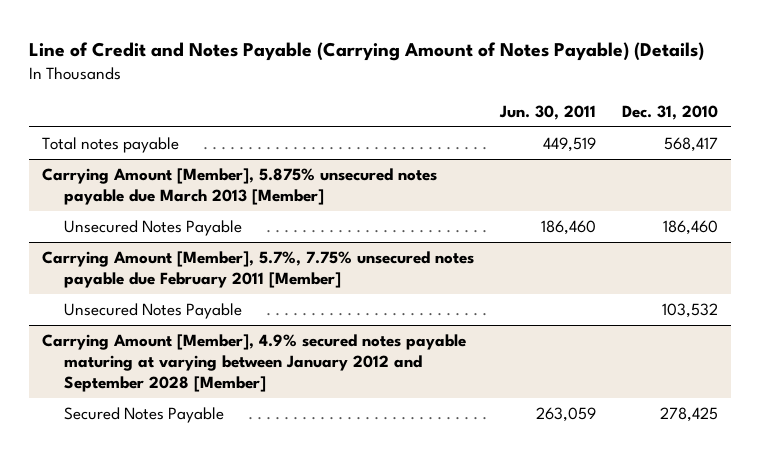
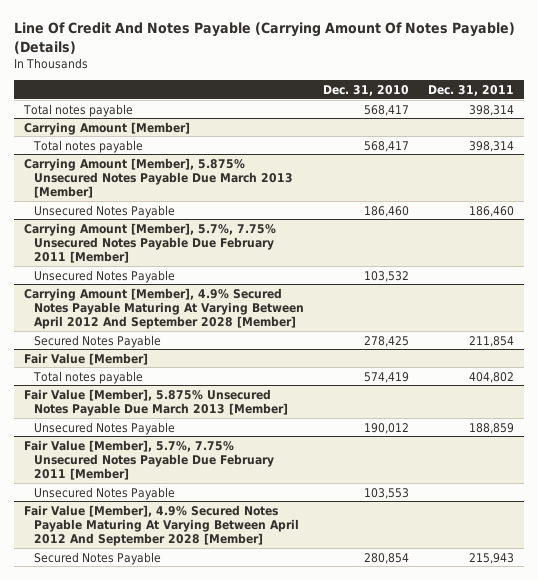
- Line of Credit and Notes Payable (Carrying Amount of Notes Payable) (Details)
+ Line Of Credit And Notes Payable (Carrying Amount Of Notes Payable) (Details)
- | Jun. 30, 2011 | Dec. 31, 2010
+ | Dec. 31, 2010 | Dec. 31, 2011
- Carrying Amount [Member], 5.875% unsecured notes payable due March 2013 [Member]
+ Carrying Amount [Member]
+ Total notes payable | 568,417 | 398,314
+ Carrying Amount [Member], 5.875% Unsecured Notes Payable Due March 2013 [Member]
- Carrying Amount [Member], 5.7%, 7.75% unsecured notes payable due February 2011 [Member]
+ Carrying Amount [Member], 5.7%, 7.75% Unsecured Notes Payable Due February 2011 [Member]
- Carrying Amount [Member], 4.9% secured notes payable maturing at varying between January 2012 and September 2028 [Member]
+ Carrying Amount [Member], 4.9% Secured Notes Payable Maturing At Varying Between April 2012 And September 2028 [Member]
+ Fair Value [Member]
+ Total notes payable | 574,419 | 404,802
+ Fair Value [Member], 5.875% Unsecured Notes Payable Due March 2013 [Member]
+ Unsecured Notes Payable | 190,012 | 188,859
+ Fair Value [Member], 5.7%, 7.75% Unsecured Notes Payable Due February 2011 [Member]
+ Unsecured Notes Payable | 103,553 |
+ Fair Value [Member], 4.9% Secured Notes Payable Maturing At Varying Between April 2012 And September 2028 [Member]
+ Secured Notes Payable | 280,854 | 215,943

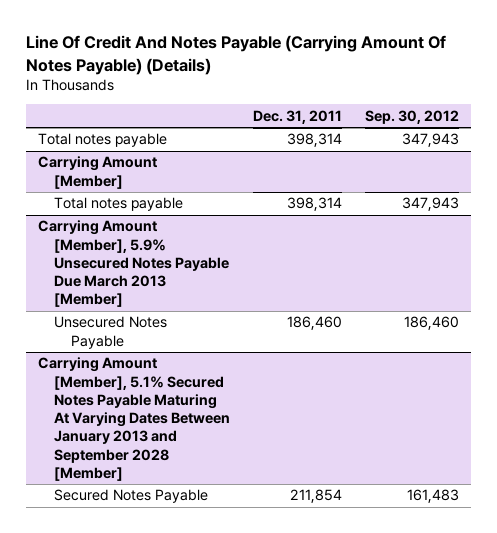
- | Dec. 31, 2010 | Dec. 31, 2011
+ | Dec. 31, 2011 | Sep. 30, 2012
- Carrying Amount [Member], 5.875% Unsecured Notes Payable Due March 2013 [Member]
+ Carrying Amount [Member], 5.9% Unsecured Notes Payable Due March 2013 [Member]
- Carrying Amount [Member], 5.7%, 7.75% Unsecured Notes Payable Due February 2011 [Member]
- Unsecured Notes Payable | 103,532 |
- Carrying Amount [Member], 4.9% Secured Notes Payable Maturing At Varying Between April 2012 And September 2028 [Member]
+ Carrying Amount [Member], 5.1% Secured Notes Payable Maturing At Varying Dates Between January 2013 and September 2028 [Member]
- Fair Value [Member]
- Total notes payable | 574,419 | 404,802
- Fair Value [Member], 5.875% Unsecured Notes Payable Due March 2013 [Member]
- Unsecured Notes Payable | 190,012 | 188,859
- Fair Value [Member], 5.7%, 7.75% Unsecured Notes Payable Due February 2011 [Member]
- Unsecured Notes Payable | 103,553 |
- Fair Value [Member], 4.9% Secured Notes Payable Maturing At Varying Between April 2012 And September 2028 [Member]
- Secured Notes Payable | 280,854 | 215,943

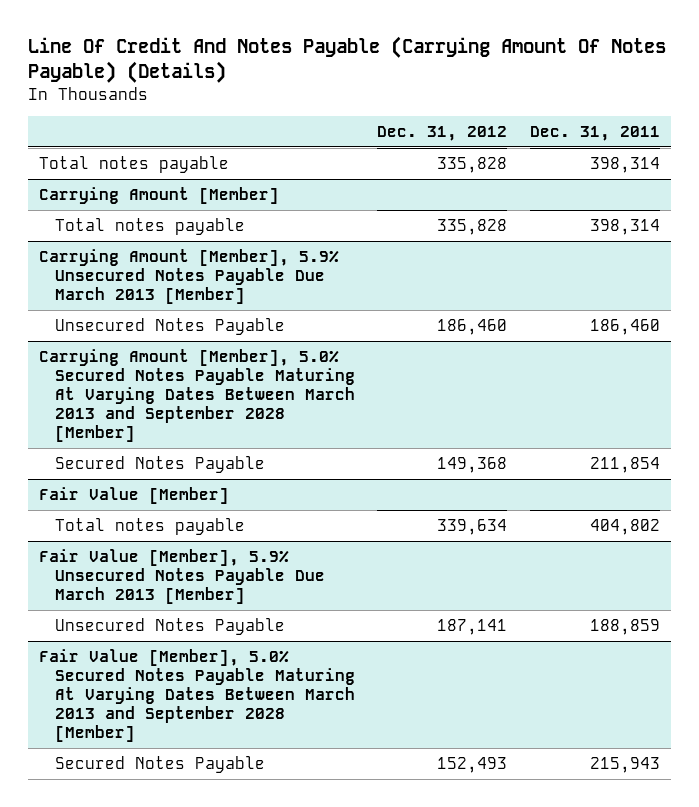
- | Dec. 31, 2011 | Sep. 30, 2012
+ | Dec. 31, 2012 | Dec. 31, 2011
- Carrying Amount [Member], 5.1% Secured Notes Payable Maturing At Varying Dates Between January 2013 and September 2028 [Member]
+ Carrying Amount [Member], 5.0% Secured Notes Payable Maturing At Varying Dates Between March 2013 and September 2028 [Member]
+ Fair Value [Member]
+ Total notes payable | 339,634 | 404,802
+ Fair Value [Member], 5.9% Unsecured Notes Payable Due March 2013 [Member]
+ Unsecured Notes Payable | 187,141 | 188,859
+ Fair Value [Member], 5.0% Secured Notes Payable Maturing At Varying Dates Between March 2013 and September 2028 [Member]
+ Secured Notes Payable | 152,493 | 215,943

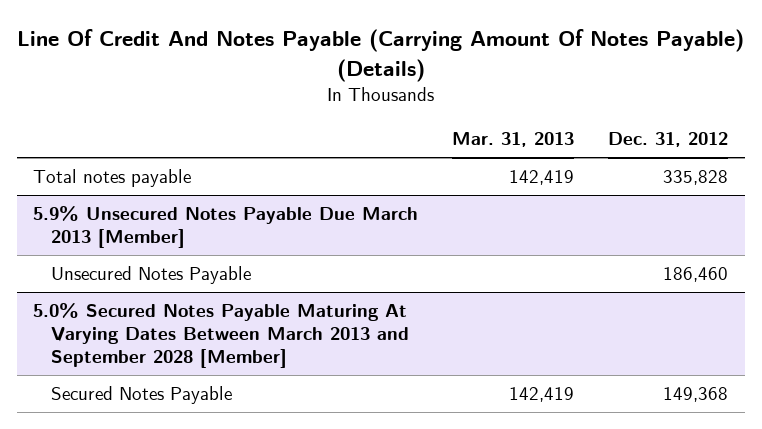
- | Dec. 31, 2012 | Dec. 31, 2011
+ | Mar. 31, 2013 | Dec. 31, 2012
- Carrying Amount [Member]
- Total notes payable | 335,828 | 398,314
- Carrying Amount [Member], 5.9% Unsecured Notes Payable Due March 2013 [Member]
+ 5.9% Unsecured Notes Payable Due March 2013 [Member]
- Carrying Amount [Member], 5.0% Secured Notes Payable Maturing At Varying Dates Between March 2013 and September 2028 [Member]
+ 5.0% Secured Notes Payable Maturing At Varying Dates Between March 2013 and September 2028 [Member]
- Fair Value [Member]
- Total notes payable | 339,634 | 404,802
- Fair Value [Member], 5.9% Unsecured Notes Payable Due March 2013 [Member]
- Unsecured Notes Payable | 187,141 | 188,859
- Fair Value [Member], 5.0% Secured Notes Payable Maturing At Varying Dates Between March 2013 and September 2028 [Member]
- Secured Notes Payable | 152,493 | 215,943

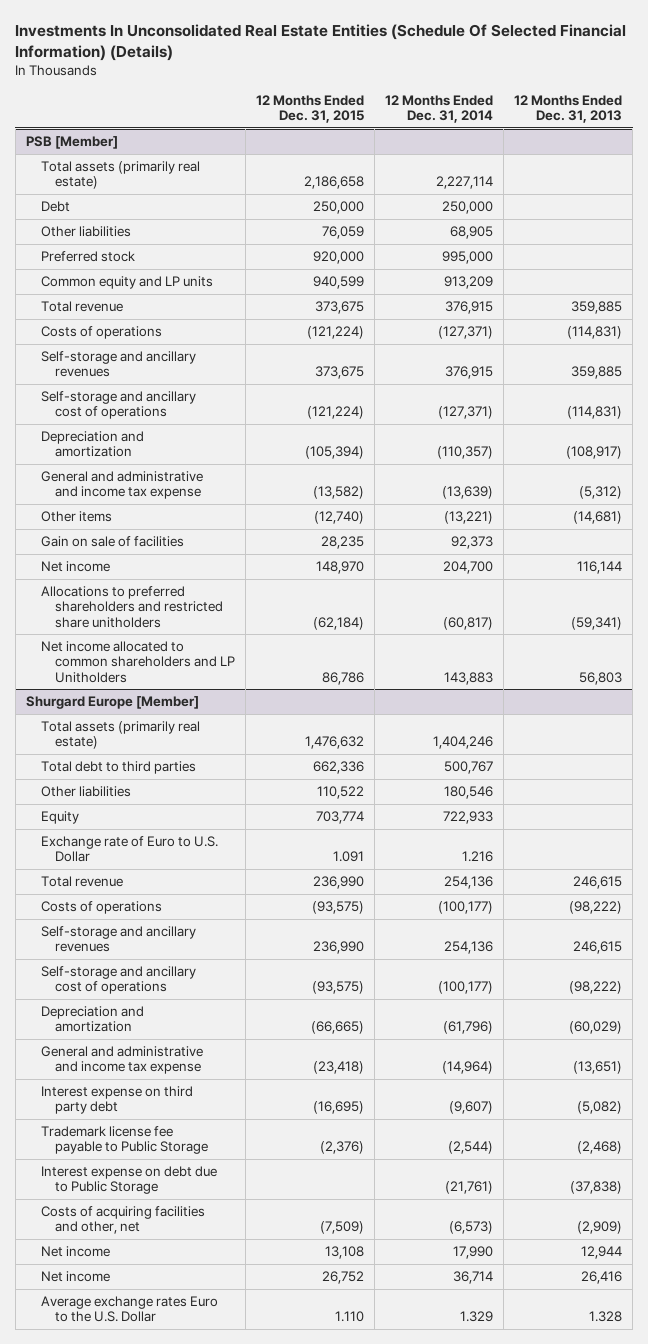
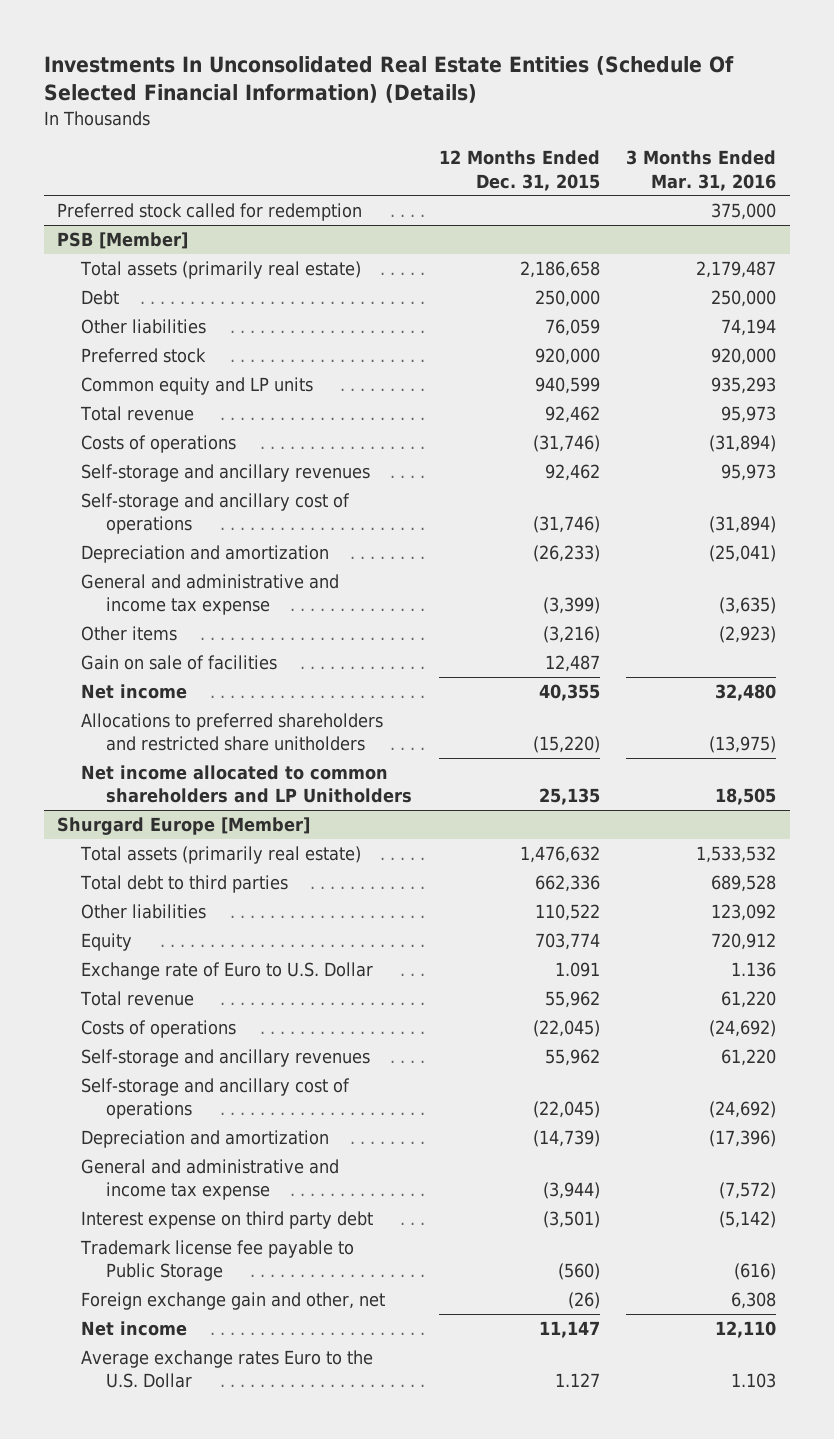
- | 12 Months Ended Dec. 31, 2015 | 12 Months Ended Dec. 31, 2014 | 12 Months Ended Dec. 31, 2013
+ | 12 Months Ended Dec. 31, 2015 | 3 Months Ended Mar. 31, 2016
+ Preferred stock called for redemption | | 375,000
@ PSB [Member]
- Total revenue | 373,675 | 376,915 | 359,885
- Costs of operations | (121,224) | (127,371) | (114,831)
- Self-storage and ancillary revenues | 373,675 | 376,915 | 359,885
- Self-storage and ancillary cost of operations | (121,224) | (127,371) | (114,831)
- Depreciation and amortization | (105,394) | (110,357) | (108,917)
- General and administrative and income tax expense | (13,582) | (13,639) | (5,312)
- Other items | (12,740) | (13,221) | (14,681)
- Gain on sale of facilities | 28,235 | 92,373 |
- Net income | 148,970 | 204,700 | 116,144
- Allocations to preferred shareholders and restricted share unitholders | (62,184) | (60,817) | (59,341)
- Net income allocated to common shareholders and LP Unitholders | 86,786 | 143,883 | 56,803
+ Total revenue | 92,462 | 95,973
+ Costs of operations | (31,746) | (31,894)
+ Self-storage and ancillary revenues | 92,462 | 95,973
+ Self-storage and ancillary cost of operations | (31,746) | (31,894)
+ Depreciation and amortization | (26,233) | (25,041)
+ General and administrative and income tax expense | (3,399) | (3,635)
+ Other items | (3,216) | (2,923)
+ Gain on sale of facilities | 12,487 |
+ Net income | 40,355 | 32,480
+ Allocations to preferred shareholders and restricted share unitholders | (15,220) | (13,975)
+ Net income allocated to common shareholders and LP Unitholders | 25,135 | 18,505
@ Shurgard Europe [Member]
- Total revenue | 236,990 | 254,136 | 246,615
- Costs of operations | (93,575) | (100,177) | (98,222)
- Self-storage and ancillary revenues | 236,990 | 254,136 | 246,615
- Self-storage and ancillary cost of operations | (93,575) | (100,177) | (98,222)
- Depreciation and amortization | (66,665) | (61,796) | (60,029)
- General and administrative and income tax expense | (23,418) | (14,964) | (13,651)
- Interest expense on third party debt | (16,695) | (9,607) | (5,082)
- Trademark license fee payable to Public Storage | (2,376) | (2,544) | (2,468)
- Interest expense on debt due to Public Storage | | (21,761) | (37,838)
- Costs of acquiring facilities and other, net | (7,509) | (6,573) | (2,909)
- Net income | 13,108 | 17,990 | 12,944
- Net income | 26,752 | 36,714 | 26,416
- Average exchange rates Euro to the U.S. Dollar | 1.110 | 1.329 | 1.328
+ Total revenue | 55,962 | 61,220
+ Costs of operations | (22,045) | (24,692)
+ Self-storage and ancillary revenues | 55,962 | 61,220
+ Self-storage and ancillary cost of operations | (22,045) | (24,692)
+ Depreciation and amortization | (14,739) | (17,396)
+ General and administrative and income tax expense | (3,944) | (7,572)
+ Interest expense on third party debt | (3,501) | (5,142)
+ Trademark license fee payable to Public Storage | (560) | (616)
+ Foreign exchange gain and other, net | (26) | 6,308
+ Net income | 11,147 | 12,110
+ Average exchange rates Euro to the U.S. Dollar | 1.127 | 1.103

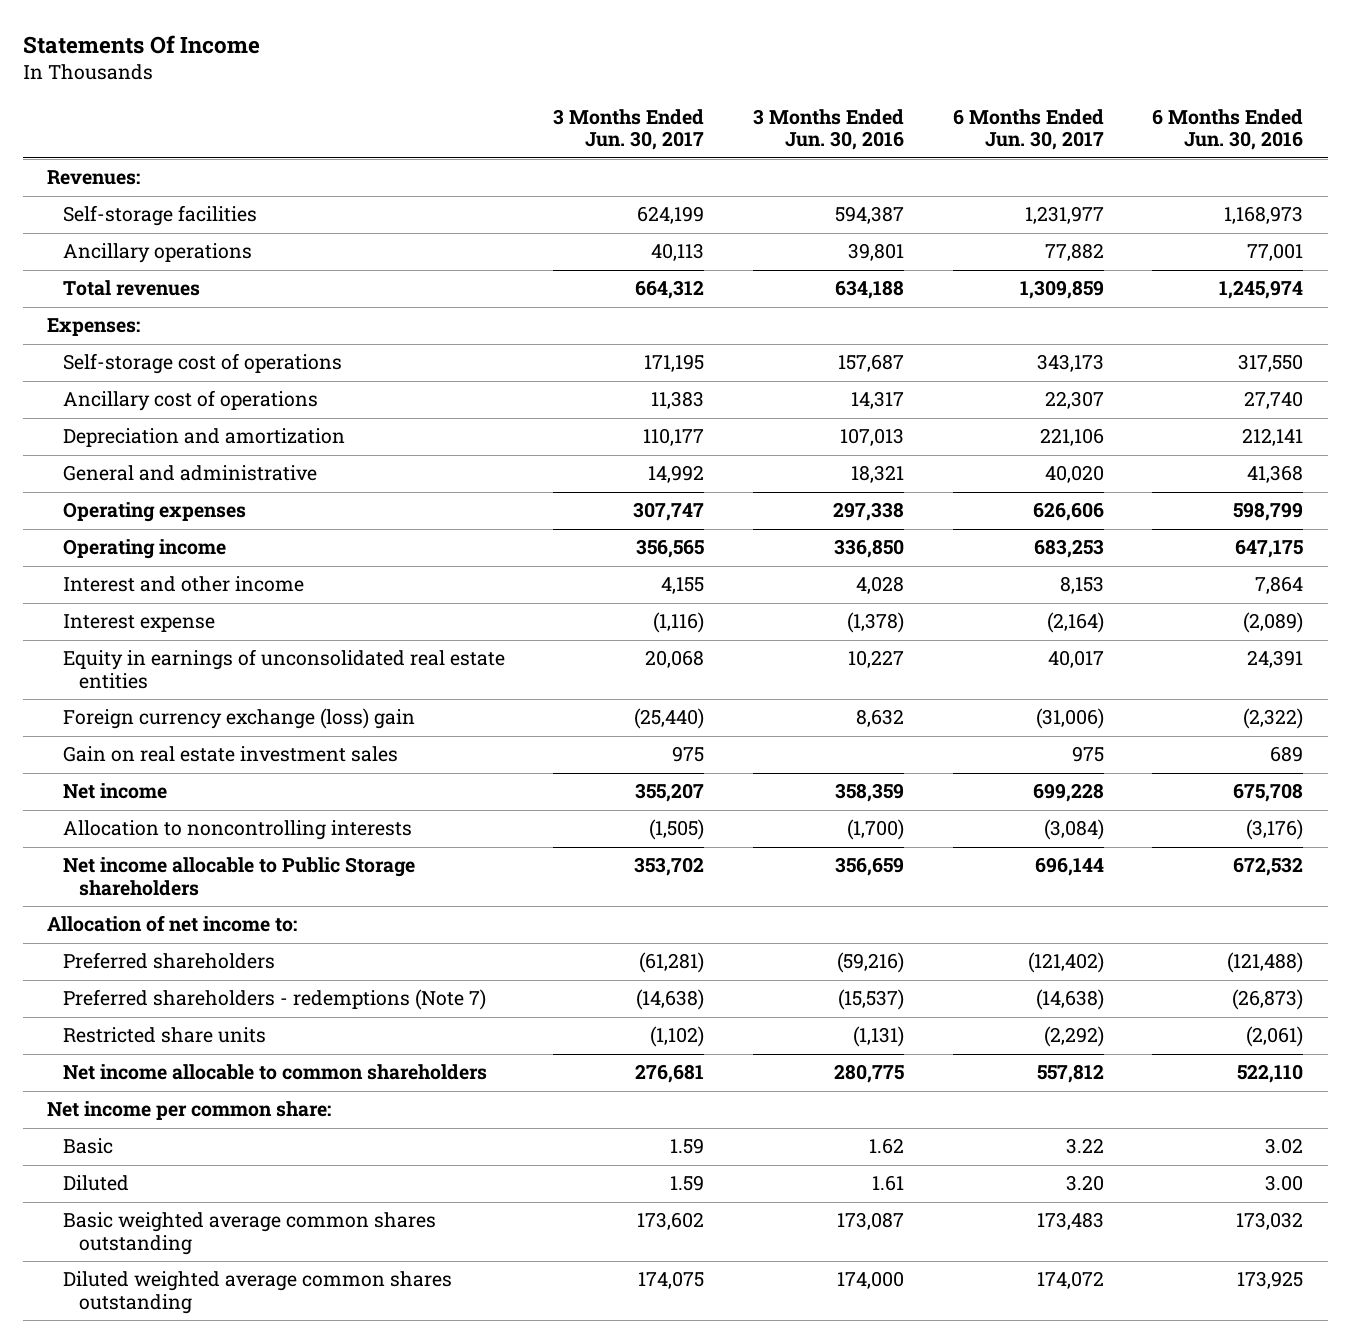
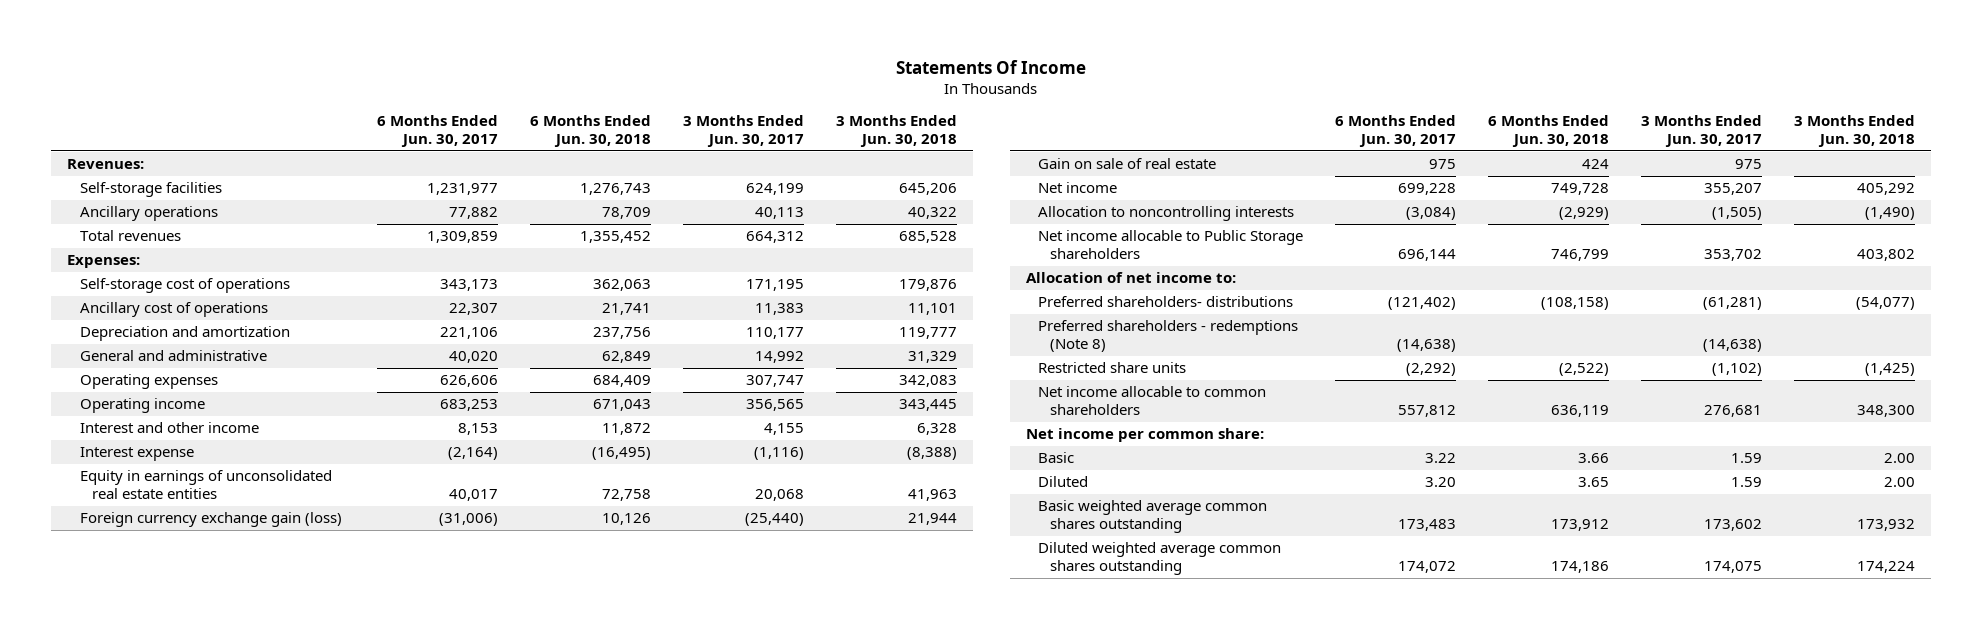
- | 3 Months Ended Jun. 30, 2017 | 3 Months Ended Jun. 30, 2016 | 6 Months Ended Jun. 30, 2017 | 6 Months Ended Jun. 30, 2016
+ | 6 Months Ended Jun. 30, 2017 | 6 Months Ended Jun. 30, 2018 | 3 Months Ended Jun. 30, 2017 | 3 Months Ended Jun. 30, 2018
- Foreign currency exchange (loss) gain | (25,440) | 8,632 | (31,006) | (2,322)
- Gain on real estate investment sales | 975 | | 975 | 689
+ Foreign currency exchange gain (loss) | (31,006) | 10,126 | (25,440) | 21,944
+ Gain on sale of real estate | 975 | 424 | 975 |
- Preferred shareholders | (61,281) | (59,216) | (121,402) | (121,488)
- Preferred shareholders - redemptions (Note 7) | (14,638) | (15,537) | (14,638) | (26,873)
+ Preferred shareholders- distributions | (121,402) | (108,158) | (61,281) | (54,077)
+ Preferred shareholders - redemptions (Note 8) | (14,638) | | (14,638) |

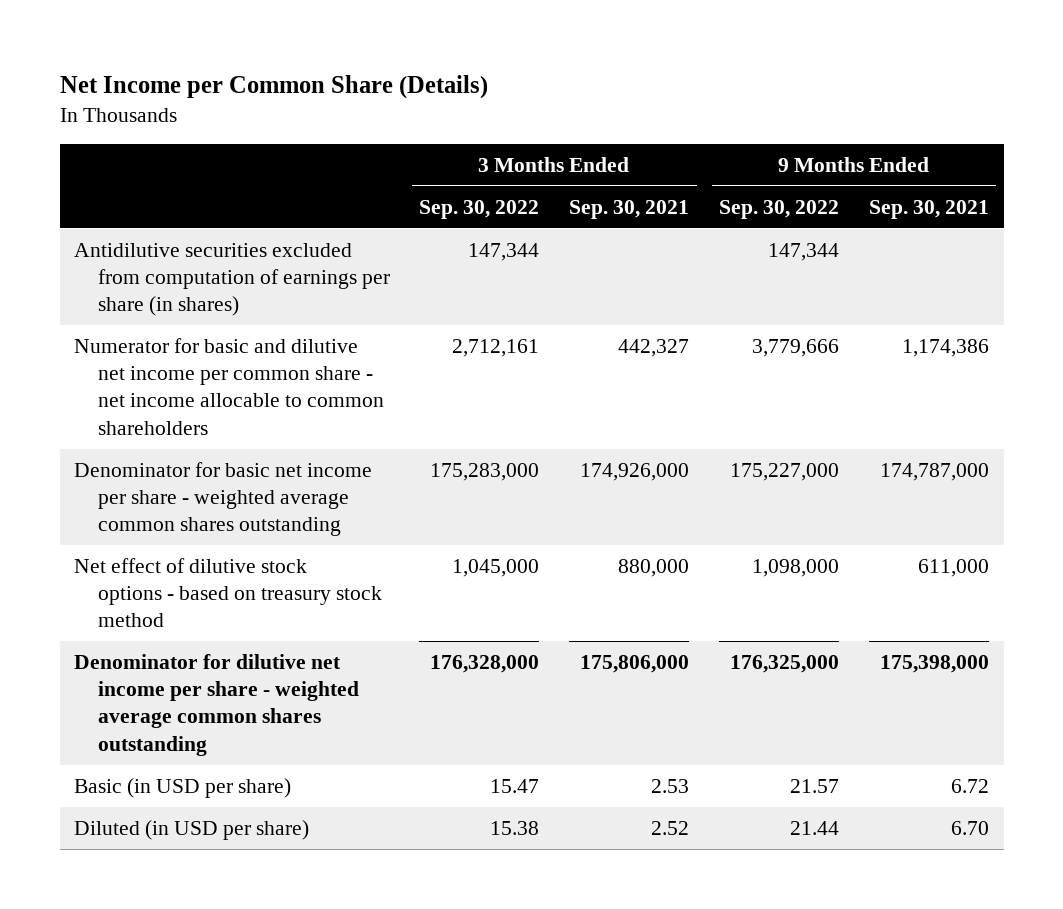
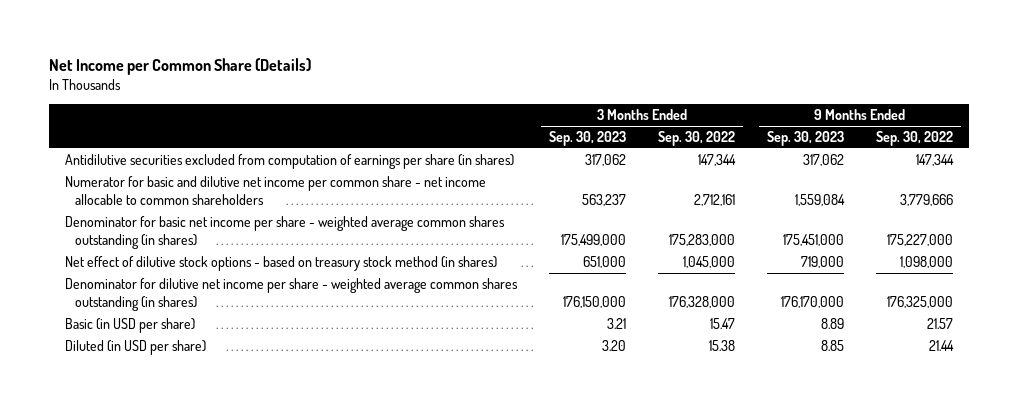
- | 3 Months Ended Sep. 30, 2022 | 3 Months Ended Sep. 30, 2021 | 9 Months Ended Sep. 30, 2022 | 9 Months Ended Sep. 30, 2021
+ | 3 Months Ended Sep. 30, 2023 | 3 Months Ended Sep. 30, 2022 | 9 Months Ended Sep. 30, 2023 | 9 Months Ended Sep. 30, 2022
- Denominator for basic net income per share - weighted average common shares outstanding | 175,283,000 | 174,926,000 | 175,227,000 | 174,787,000
- Net effect of dilutive stock options - based on treasury stock method | 1,045,000 | 880,000 | 1,098,000 | 611,000
- Denominator for dilutive net income per share - weighted average common shares outstanding | 176,328,000 | 175,806,000 | 176,325,000 | 175,398,000
+ Denominator for basic net income per share - weighted average common shares outstanding (in shares) | 175,499,000 | 175,283,000 | 175,451,000 | 175,227,000
+ Net effect of dilutive stock options - based on treasury stock method (in shares) | 651,000 | 1,045,000 | 719,000 | 1,098,000
+ Denominator for dilutive net income per share - weighted average common shares outstanding (in shares) | 176,150,000 | 176,328,000 | 176,170,000 | 176,325,000

